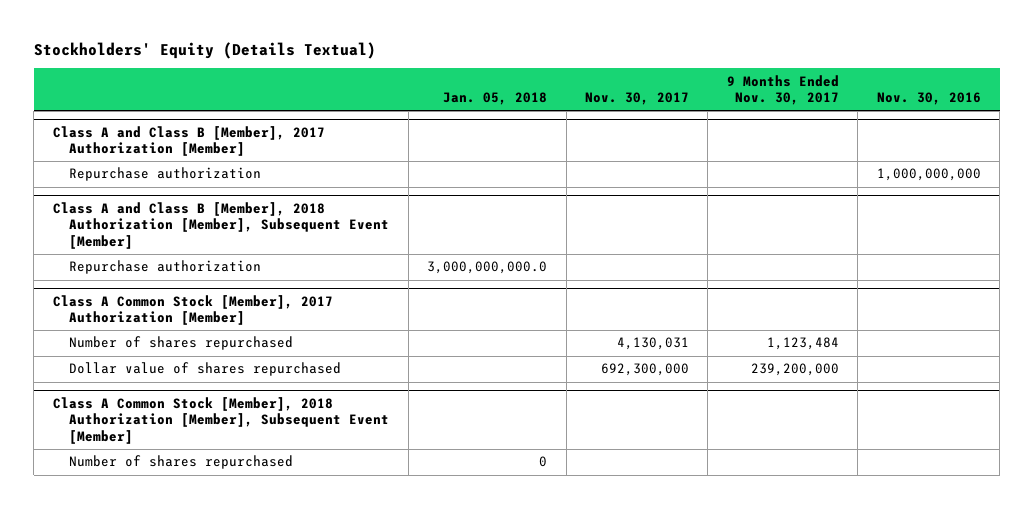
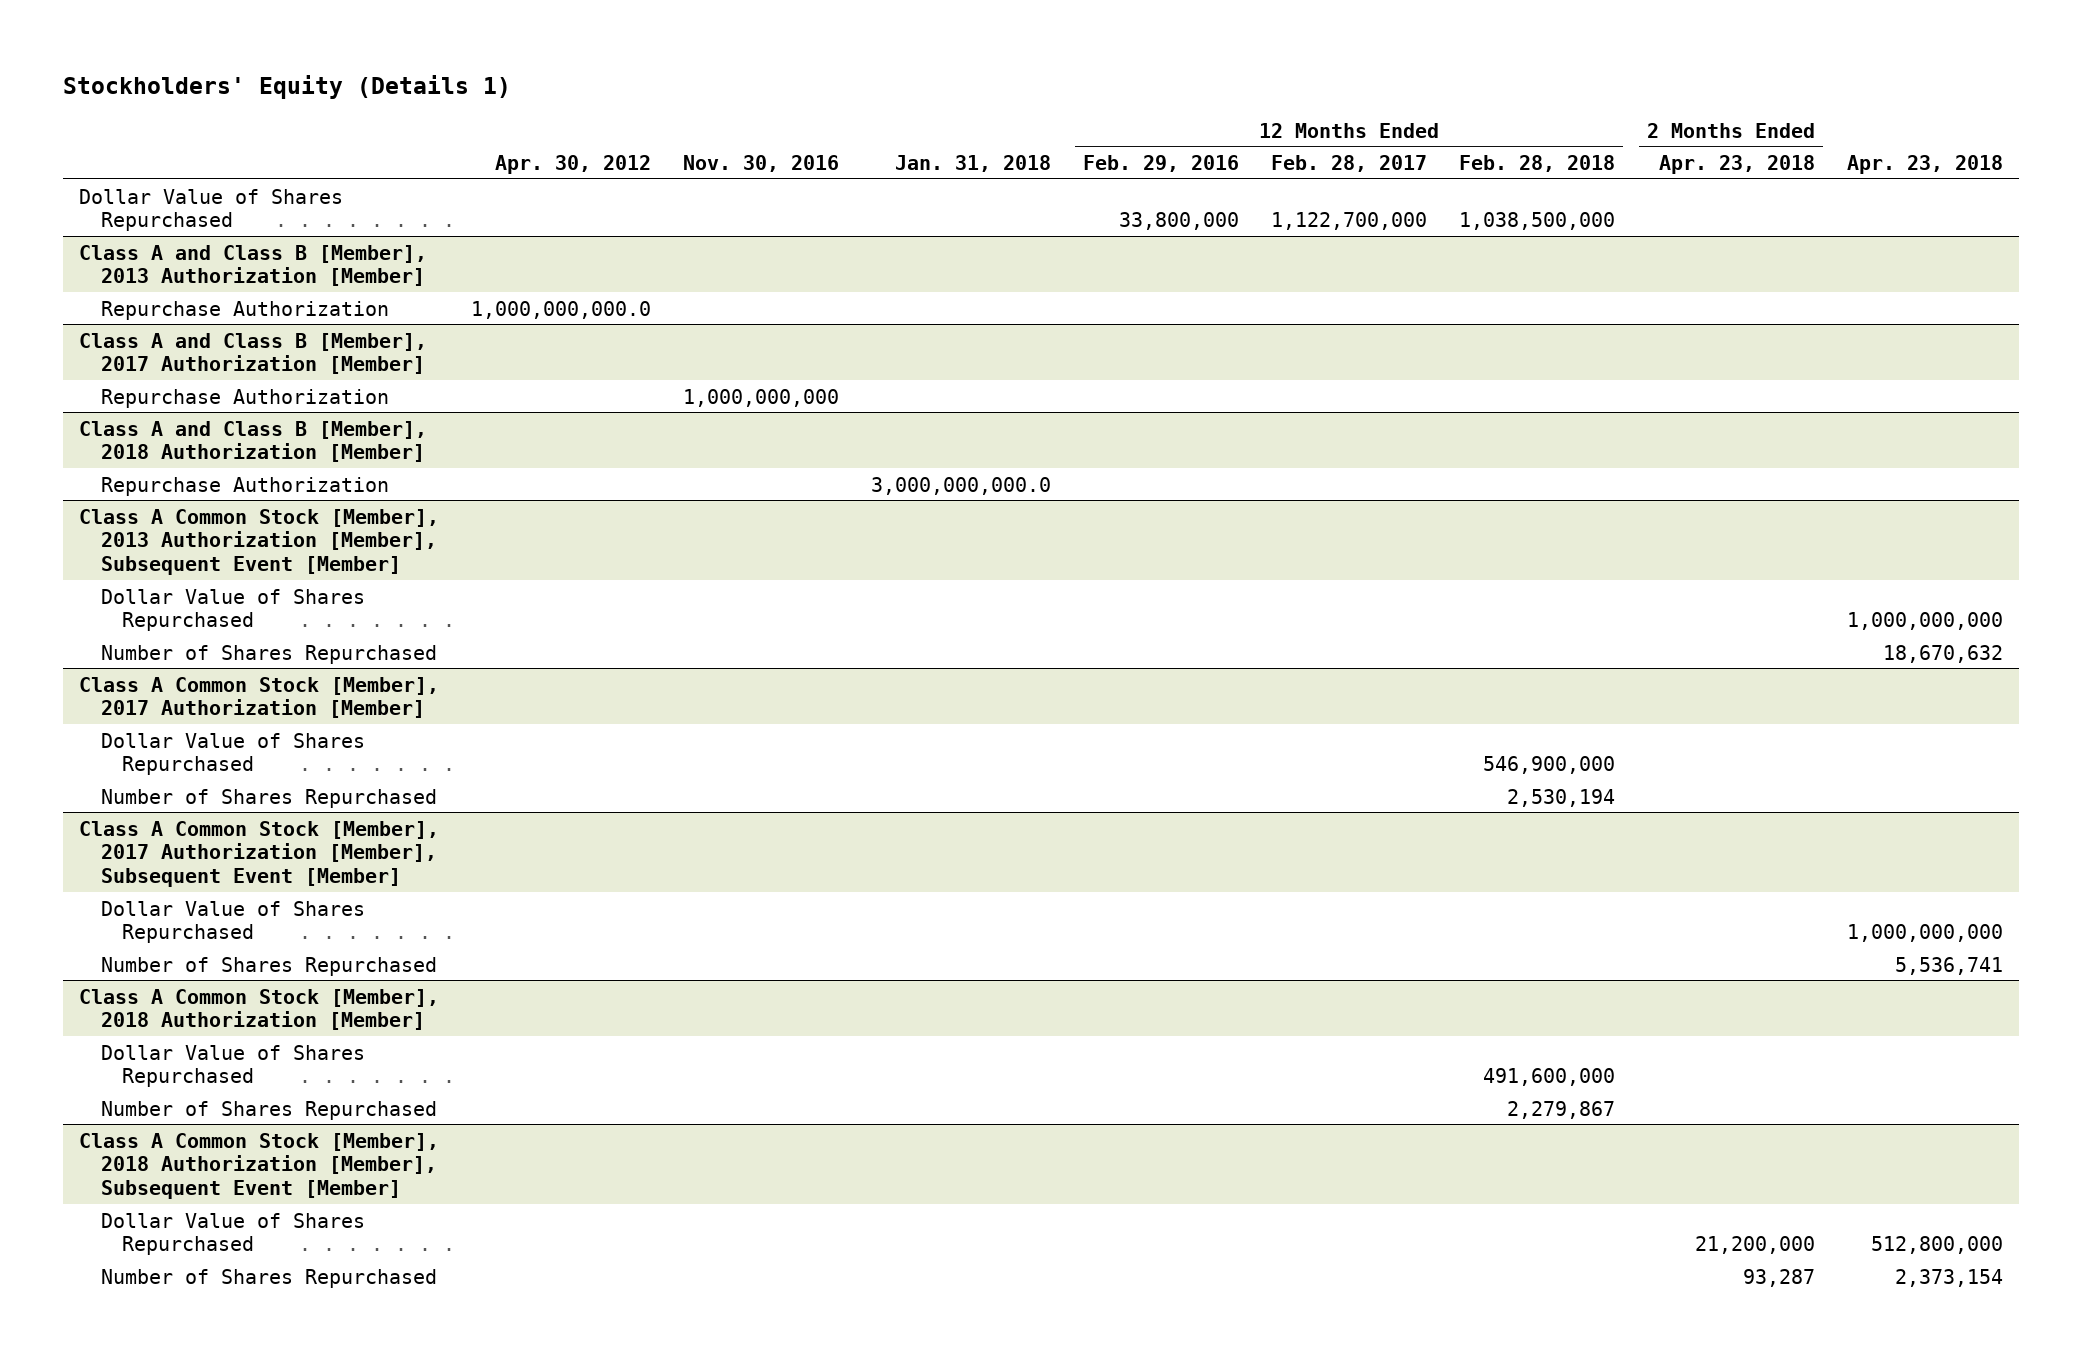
- Stockholders' Equity (Details Textual)
+ Stockholders' Equity (Details 1)
- | Jan. 05, 2018 | Nov. 30, 2017 | 9 Months Ended Nov. 30, 2017 | Nov. 30, 2016
+ | Apr. 30, 2012 | Nov. 30, 2016 | Jan. 31, 2018 | 12 Months Ended Feb. 29, 2016 | 12 Months Ended Feb. 28, 2017 | 12 Months Ended Feb. 28, 2018 | 2 Months Ended Apr. 23, 2018 | Apr. 23, 2018
+ Dollar Value of Shares Repurchased | | | | 33,800,000 | 1,122,700,000 | 1,038,500,000 | |
+ Class A and Class B [Member], 2013 Authorization [Member]
+ Repurchase Authorization | 1,000,000,000.0 | | | | | | |
@ Class A and Class B [Member], 2017 Authorization [Member]
- Repurchase authorization | | | | 1,000,000,000
- Class A and Class B [Member], 2018 Authorization [Member], Subsequent Event [Member]
- Repurchase authorization | 3,000,000,000.0 | | |
@ Class A and Class B [Member], 2017 Authorization [Member]
+ Repurchase Authorization | | 1,000,000,000 | | | | | |
+ Class A and Class B [Member], 2018 Authorization [Member]
+ Repurchase Authorization | | | 3,000,000,000.0 | | | | |
+ Class A Common Stock [Member], 2013 Authorization [Member], Subsequent Event [Member]
+ Dollar Value of Shares Repurchased | | | | | | | | 1,000,000,000
+ Number of Shares Repurchased | | | | | | | | 18,670,632
@ Class A Common Stock [Member], 2017 Authorization [Member]
- Number of shares repurchased | | 4,130,031 | 1,123,484 |
- Dollar value of shares repurchased | | 692,300,000 | 239,200,000 |
+ Dollar Value of Shares Repurchased | | | | | | 546,900,000 | |
+ Number of Shares Repurchased | | | | | | 2,530,194 | |
+ Class A Common Stock [Member], 2017 Authorization [Member], Subsequent Event [Member]
+ Dollar Value of Shares Repurchased | | | | | | | | 1,000,000,000
+ Number of Shares Repurchased | | | | | | | | 5,536,741
+ Class A Common Stock [Member], 2018 Authorization [Member]
+ Dollar Value of Shares Repurchased | | | | | | 491,600,000 | |
+ Number of Shares Repurchased | | | | | | 2,279,867 | |
@ Class A Common Stock [Member], 2018 Authorization [Member], Subsequent Event [Member]
- Number of shares repurchased | 0 | | |
+ Dollar Value of Shares Repurchased | | | | | | | 21,200,000 | 512,800,000
+ Number of Shares Repurchased | | | | | | | 93,287 | 2,373,154

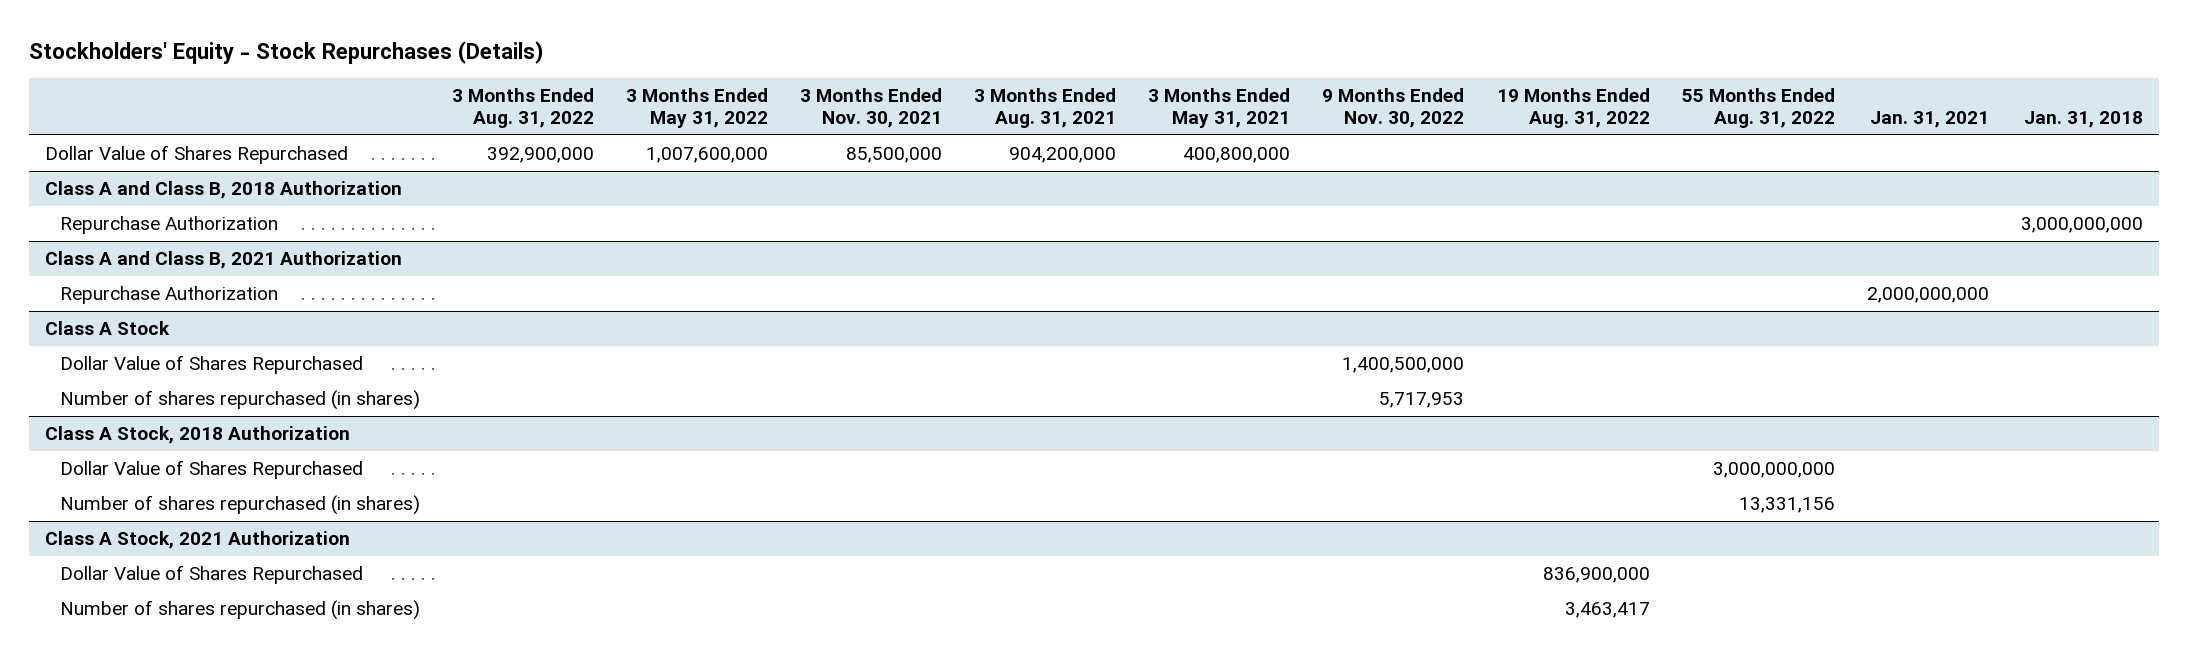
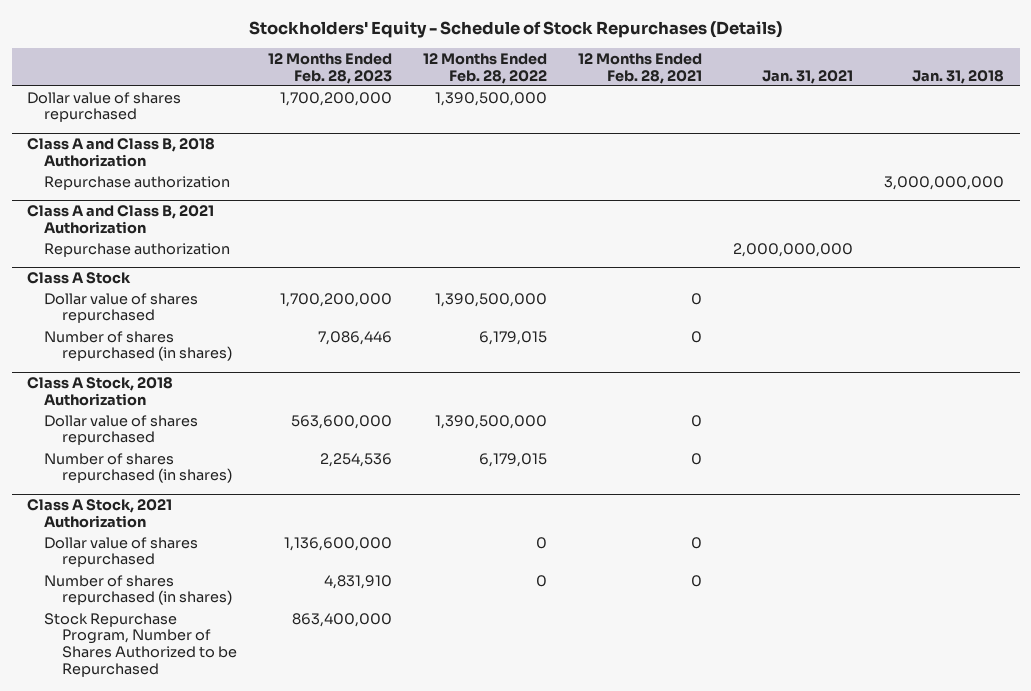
- Stockholders' Equity - Stock Repurchases (Details)
+ Stockholders' Equity - Schedule of Stock Repurchases (Details)
- | 3 Months Ended Aug. 31, 2022 | 3 Months Ended May 31, 2022 | 3 Months Ended Nov. 30, 2021 | 3 Months Ended Aug. 31, 2021 | 3 Months Ended May 31, 2021 | 9 Months Ended Nov. 30, 2022 | 19 Months Ended Aug. 31, 2022 | 55 Months Ended Aug. 31, 2022 | Jan. 31, 2021 | Jan. 31, 2018
+ | 12 Months Ended Feb. 28, 2023 | 12 Months Ended Feb. 28, 2022 | 12 Months Ended Feb. 28, 2021 | Jan. 31, 2021 | Jan. 31, 2018
- Dollar Value of Shares Repurchased | 392,900,000 | 1,007,600,000 | 85,500,000 | 904,200,000 | 400,800,000 | | | | |
+ Dollar value of shares repurchased | 1,700,200,000 | 1,390,500,000 | | |
@ Class A and Class B, 2018 Authorization
- Repurchase Authorization | | | | | | | | | | 3,000,000,000
+ Repurchase authorization | | | | | 3,000,000,000
@ Class A and Class B, 2021 Authorization
- Repurchase Authorization | | | | | | | | | 2,000,000,000 |
+ Repurchase authorization | | | | 2,000,000,000 |
@ Class A Stock
- Dollar Value of Shares Repurchased | | | | | | 1,400,500,000 | | | |
+ Dollar value of shares repurchased | 1,700,200,000 | 1,390,500,000 | 0 | |
@ Class A Stock, 2018 Authorization
- Dollar Value of Shares Repurchased | | | | | | | | 3,000,000,000 | |
+ Dollar value of shares repurchased | 563,600,000 | 1,390,500,000 | 0 | |
@ Class A Stock, 2021 Authorization
- Dollar Value of Shares Repurchased | | | | | | | 836,900,000 | | |
+ Dollar value of shares repurchased | 1,136,600,000 | 0 | 0 | |
+ Stock Repurchase Program, Number of Shares Authorized to be Repurchased | 863,400,000 | | | |

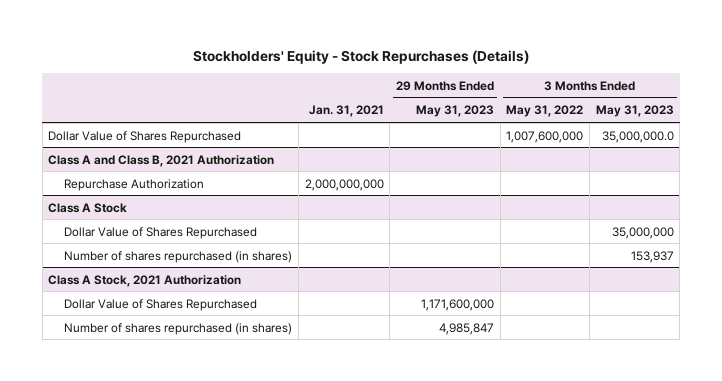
- Stockholders' Equity - Schedule of Stock Repurchases (Details)
+ Stockholders' Equity - Stock Repurchases (Details)
- | 12 Months Ended Feb. 28, 2023 | 12 Months Ended Feb. 28, 2022 | 12 Months Ended Feb. 28, 2021 | Jan. 31, 2021 | Jan. 31, 2018
+ | Jan. 31, 2021 | 29 Months Ended May 31, 2023 | 3 Months Ended May 31, 2022 | 3 Months Ended May 31, 2023
- Dollar value of shares repurchased | 1,700,200,000 | 1,390,500,000 | | |
- Class A and Class B, 2018 Authorization
- Repurchase authorization | | | | | 3,000,000,000
+ Dollar Value of Shares Repurchased | | | 1,007,600,000 | 35,000,000.0
@ Class A and Class B, 2021 Authorization
- Repurchase authorization | | | | 2,000,000,000 |
+ Repurchase Authorization | 2,000,000,000 | | |
@ Class A Stock
- Dollar value of shares repurchased | 1,700,200,000 | 1,390,500,000 | 0 | |
+ Dollar Value of Shares Repurchased | | | | 35,000,000
- Class A Stock, 2018 Authorization
- Dollar value of shares repurchased | 563,600,000 | 1,390,500,000 | 0 | |
- Number of shares repurchased (in shares) | 2,254,536 | 6,179,015 | 0 | |
@ Class A Stock, 2021 Authorization
- Dollar value of shares repurchased | 1,136,600,000 | 0 | 0 | |
+ Dollar Value of Shares Repurchased | | 1,171,600,000 | |
- Stock Repurchase Program, Number of Shares Authorized to be Repurchased | 863,400,000 | | | |

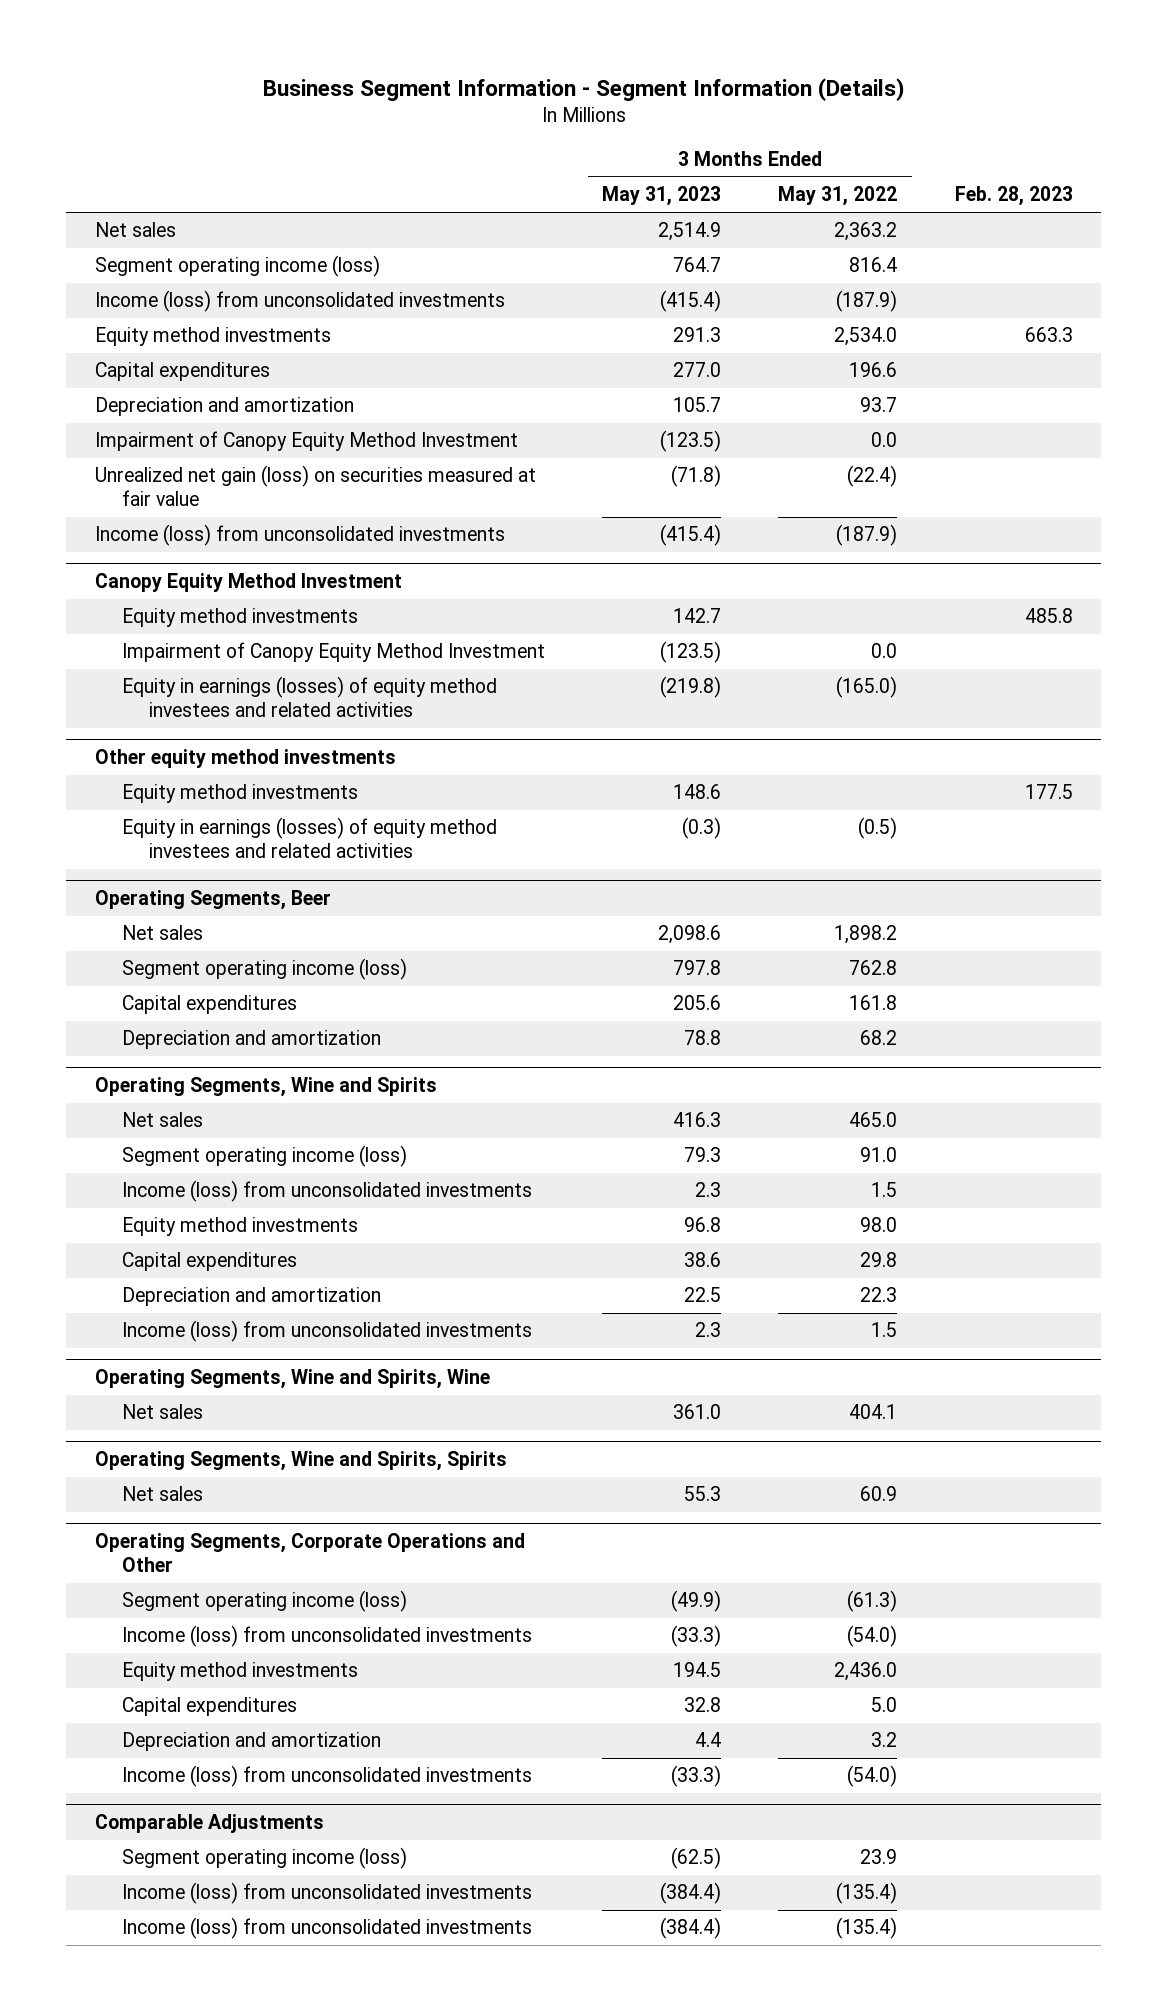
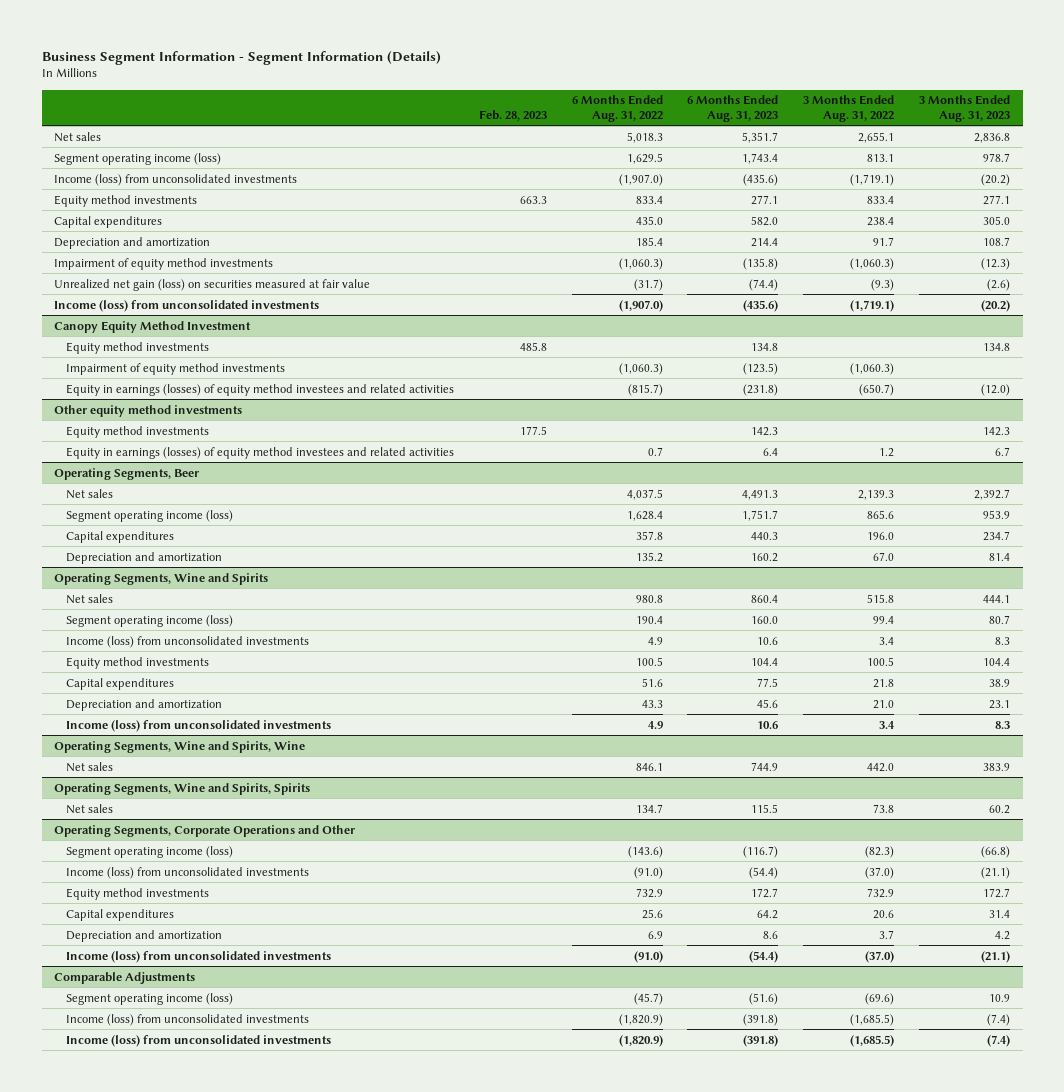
- | 3 Months Ended May 31, 2023 | 3 Months Ended May 31, 2022 | Feb. 28, 2023
+ | Feb. 28, 2023 | 6 Months Ended Aug. 31, 2022 | 6 Months Ended Aug. 31, 2023 | 3 Months Ended Aug. 31, 2022 | 3 Months Ended Aug. 31, 2023
- Impairment of Canopy Equity Method Investment | (123.5) | 0.0 |
+ Impairment of equity method investments | | (1,060.3) | (135.8) | (1,060.3) | (12.3)
@ Canopy Equity Method Investment
- Impairment of Canopy Equity Method Investment | (123.5) | 0.0 |
+ Impairment of equity method investments | | (1,060.3) | (123.5) | (1,060.3) |

